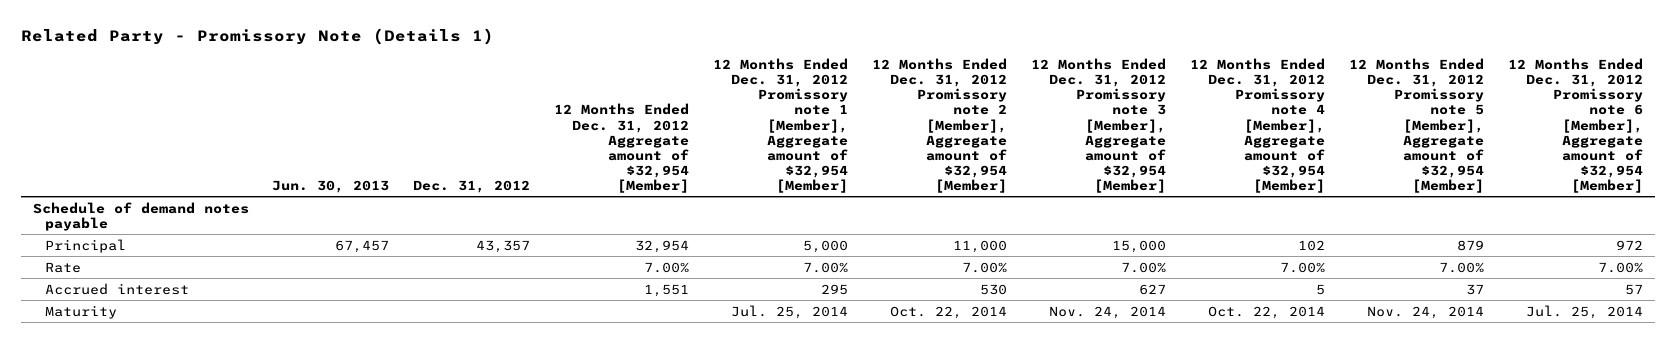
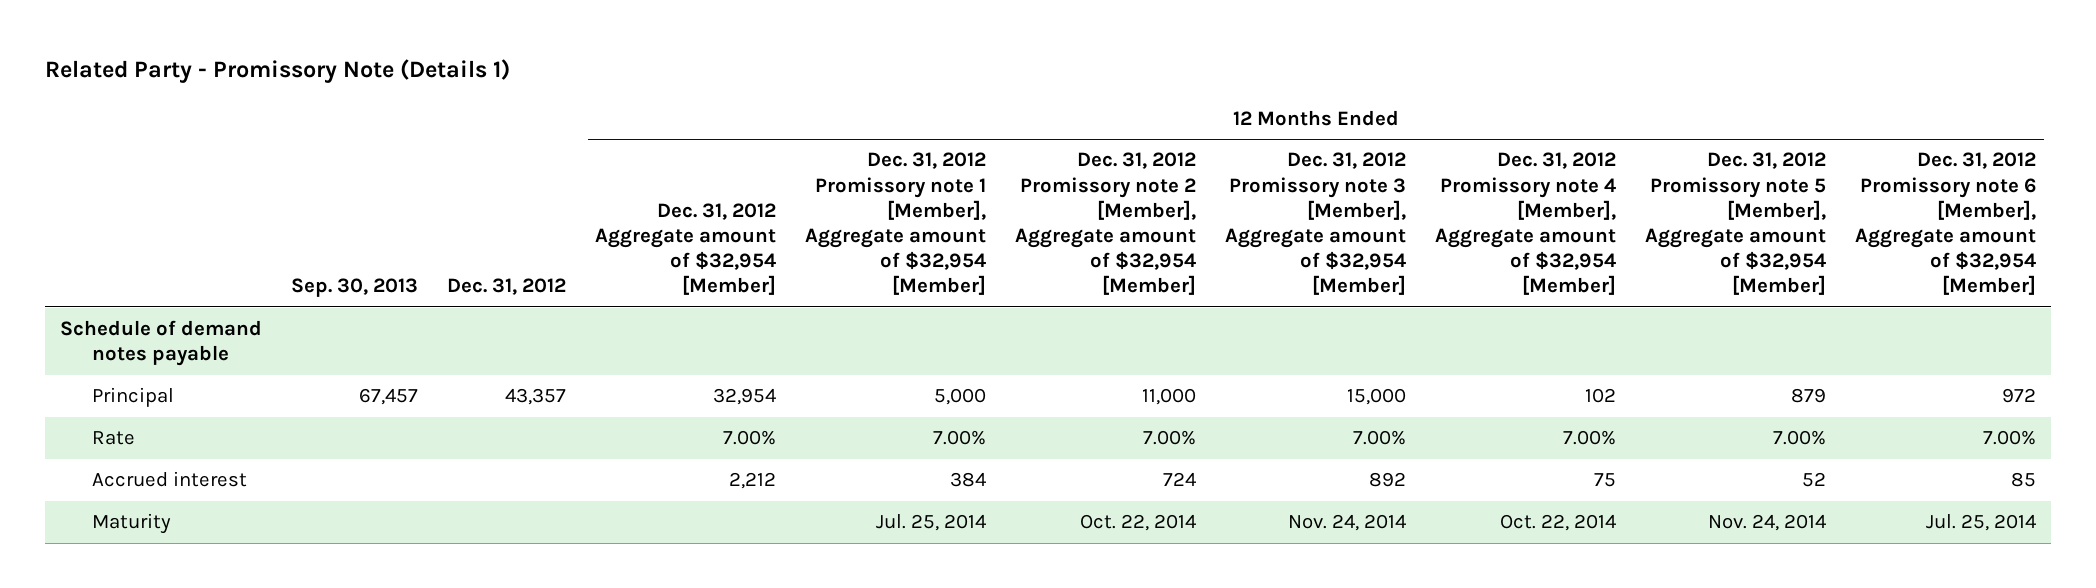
- | Jun. 30, 2013 | Dec. 31, 2012 | 12 Months Ended Dec. 31, 2012 Aggregate amount of $32,954 [Member] | 12 Months Ended Dec. 31, 2012 Promissory note 1 [Member], Aggregate amount of $32,954 [Member] | 12 Months Ended Dec. 31, 2012 Promissory note 2 [Member], Aggregate amount of $32,954 [Member] | 12 Months Ended Dec. 31, 2012 Promissory note 3 [Member], Aggregate amount of $32,954 [Member] | 12 Months Ended Dec. 31, 2012 Promissory note 4 [Member], Aggregate amount of $32,954 [Member] | 12 Months Ended Dec. 31, 2012 Promissory note 5 [Member], Aggregate amount of $32,954 [Member] | 12 Months Ended Dec. 31, 2012 Promissory note 6 [Member], Aggregate amount of $32,954 [Member]
+ | Sep. 30, 2013 | Dec. 31, 2012 | 12 Months Ended Dec. 31, 2012 Aggregate amount of $32,954 [Member] | 12 Months Ended Dec. 31, 2012 Promissory note 1 [Member], Aggregate amount of $32,954 [Member] | 12 Months Ended Dec. 31, 2012 Promissory note 2 [Member], Aggregate amount of $32,954 [Member] | 12 Months Ended Dec. 31, 2012 Promissory note 3 [Member], Aggregate amount of $32,954 [Member] | 12 Months Ended Dec. 31, 2012 Promissory note 4 [Member], Aggregate amount of $32,954 [Member] | 12 Months Ended Dec. 31, 2012 Promissory note 5 [Member], Aggregate amount of $32,954 [Member] | 12 Months Ended Dec. 31, 2012 Promissory note 6 [Member], Aggregate amount of $32,954 [Member]
- Accrued interest | | | 1,551 | 295 | 530 | 627 | 5 | 37 | 57
+ Accrued interest | | | 2,212 | 384 | 724 | 892 | 75 | 52 | 85

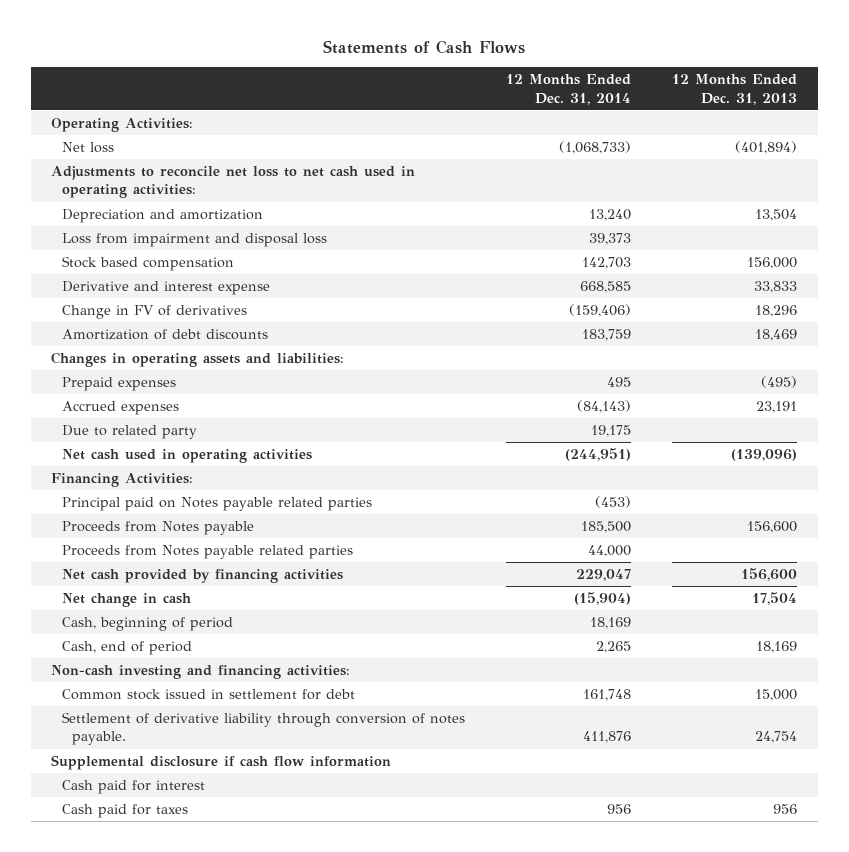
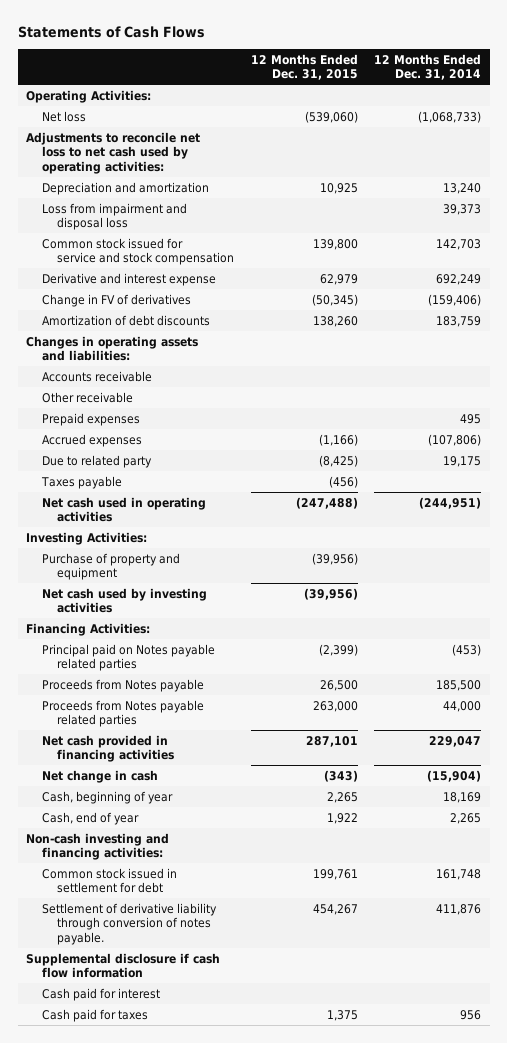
- | 12 Months Ended Dec. 31, 2014 | 12 Months Ended Dec. 31, 2013
+ | 12 Months Ended Dec. 31, 2015 | 12 Months Ended Dec. 31, 2014
- Adjustments to reconcile net loss to net cash used in operating activities:
+ Adjustments to reconcile net loss to net cash used by operating activities:
- Stock based compensation | 142,703 | 156,000
- Derivative and interest expense | 668,585 | 33,833
+ Common stock issued for service and stock compensation | 139,800 | 142,703
+ Derivative and interest expense | 62,979 | 692,249
+ Accounts receivable
+ Other receivable
- Accrued expenses | (84,143) | 23,191
+ Accrued expenses | (1,166) | (107,806)
+ Taxes payable | (456) |
+ Investing Activities:
+ Purchase of property and equipment | (39,956) |
+ Net cash used by investing activities | (39,956) |
- Net cash provided by financing activities | 229,047 | 156,600
+ Net cash provided in financing activities | 287,101 | 229,047
- Cash, beginning of period | 18,169 |
- Cash, end of period | 2,265 | 18,169
+ Cash, beginning of year | 2,265 | 18,169
+ Cash, end of year | 1,922 | 2,265

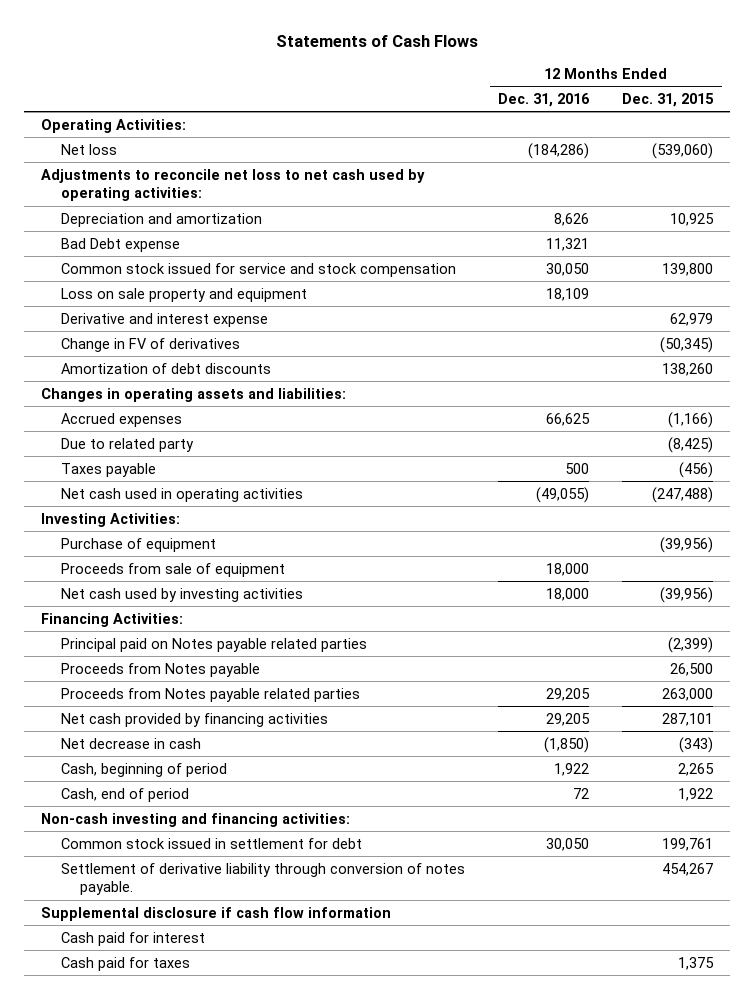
- | 12 Months Ended Dec. 31, 2015 | 12 Months Ended Dec. 31, 2014
+ | 12 Months Ended Dec. 31, 2016 | 12 Months Ended Dec. 31, 2015
- Loss from impairment and disposal loss | | 39,373
+ Bad Debt expense | 11,321 |
+ Loss on sale property and equipment | 18,109 |
- Accounts receivable
- Other receivable
- Prepaid expenses | | 495
- Purchase of property and equipment | (39,956) |
+ Purchase of equipment | | (39,956)
+ Proceeds from sale of equipment | 18,000 |
- Net cash provided in financing activities | 287,101 | 229,047
- Net change in cash | (343) | (15,904)
- Cash, beginning of year | 2,265 | 18,169
- Cash, end of year | 1,922 | 2,265
+ Net cash provided by financing activities | 29,205 | 287,101
+ Net decrease in cash | (1,850) | (343)
+ Cash, beginning of period | 1,922 | 2,265
+ Cash, end of period | 72 | 1,922

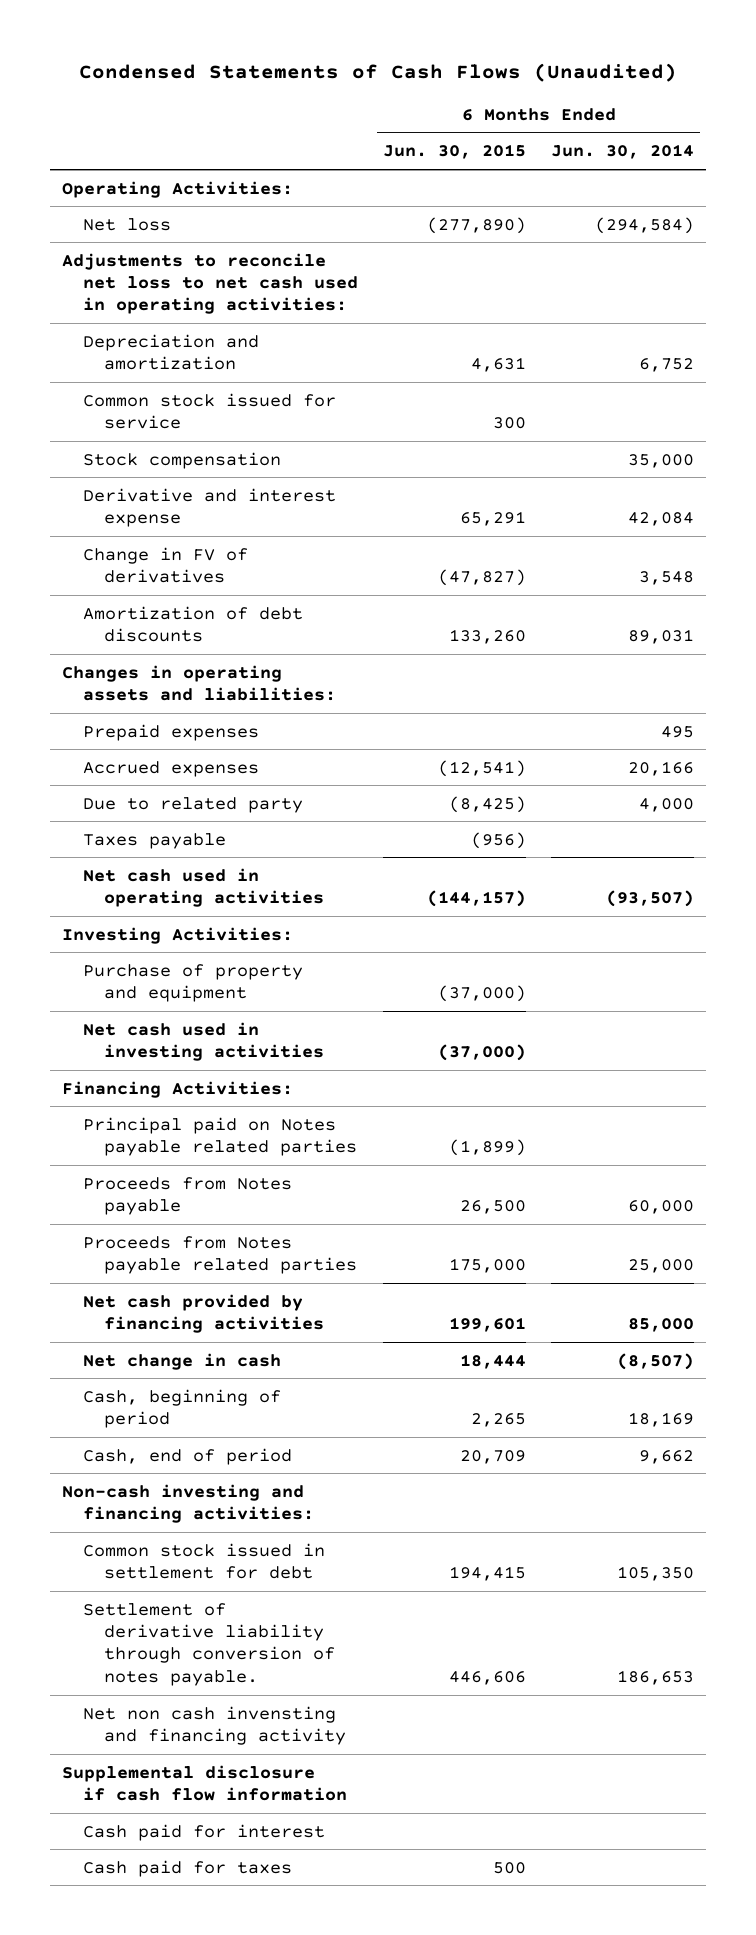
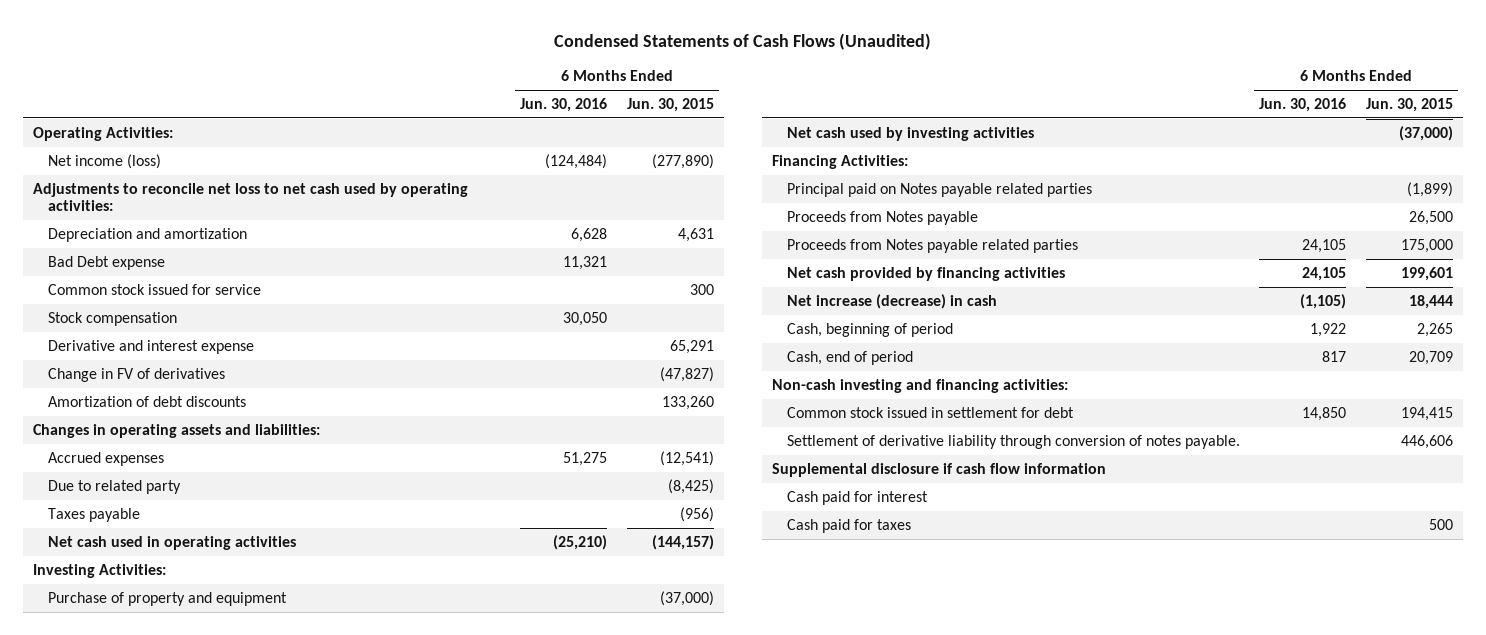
- | 6 Months Ended Jun. 30, 2015 | 6 Months Ended Jun. 30, 2014
+ | 6 Months Ended Jun. 30, 2016 | 6 Months Ended Jun. 30, 2015
- Net loss | (277,890) | (294,584)
- Adjustments to reconcile net loss to net cash used in operating activities:
+ Net income (loss) | (124,484) | (277,890)
+ Adjustments to reconcile net loss to net cash used by operating activities:
+ Bad Debt expense | 11,321 |
- Prepaid expenses | | 495
- Net cash used in investing activities | (37,000) |
+ Net cash used by investing activities | | (37,000)
- Net change in cash | 18,444 | (8,507)
+ Net increase (decrease) in cash | (1,105) | 18,444
- Net non cash invensting and financing activity

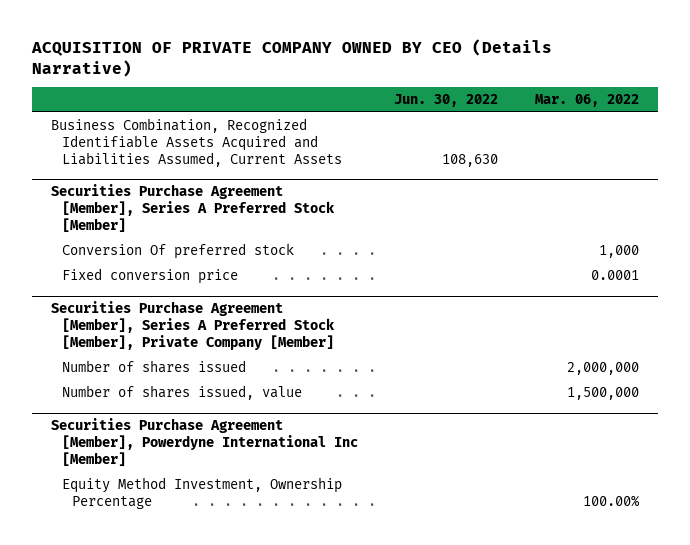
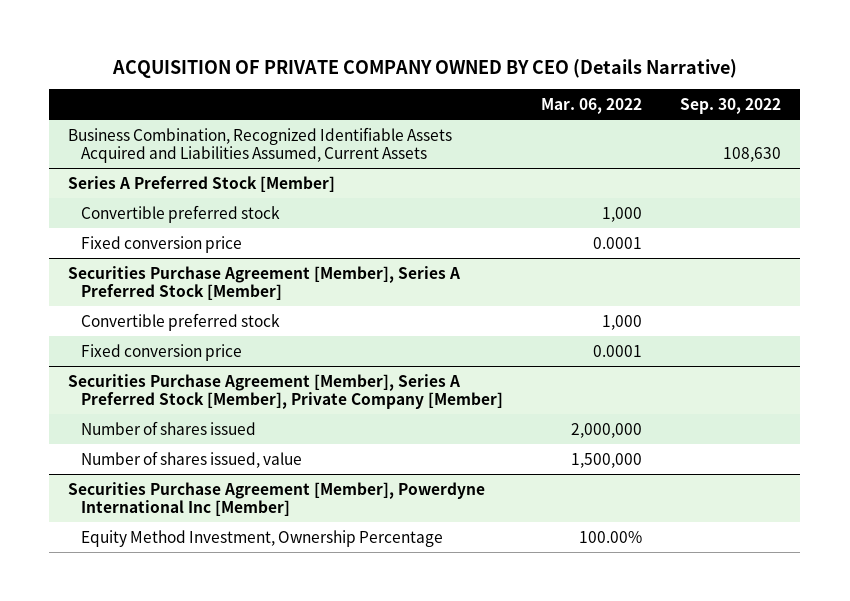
- | Jun. 30, 2022 | Mar. 06, 2022
+ | Mar. 06, 2022 | Sep. 30, 2022
+ Series A Preferred Stock [Member]
+ Convertible preferred stock | 1,000 |
+ Fixed conversion price | 0.0001 |
@ Securities Purchase Agreement [Member], Series A Preferred Stock [Member]
- Conversion Of preferred stock | | 1,000
+ Convertible preferred stock | 1,000 |

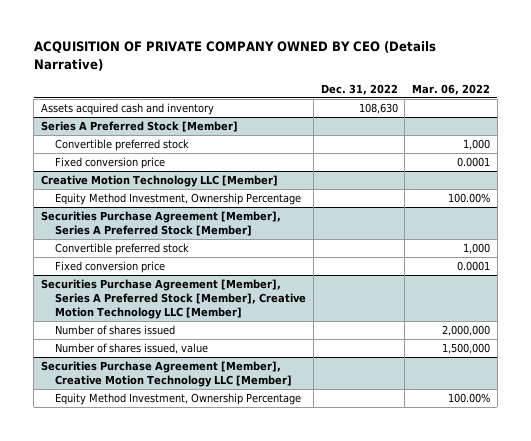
- | Mar. 06, 2022 | Sep. 30, 2022
+ | Dec. 31, 2022 | Mar. 06, 2022
- Business Combination, Recognized Identifiable Assets Acquired and Liabilities Assumed, Current Assets | | 108,630
+ Assets acquired cash and inventory | 108,630 |
+ Creative Motion Technology LLC [Member]
+ Equity Method Investment, Ownership Percentage | | 100.00%
- Securities Purchase Agreement [Member], Series A Preferred Stock [Member], Private Company [Member]
+ Securities Purchase Agreement [Member], Series A Preferred Stock [Member], Creative Motion Technology LLC [Member]
- Securities Purchase Agreement [Member], Powerdyne International Inc [Member]
+ Securities Purchase Agreement [Member], Creative Motion Technology LLC [Member]

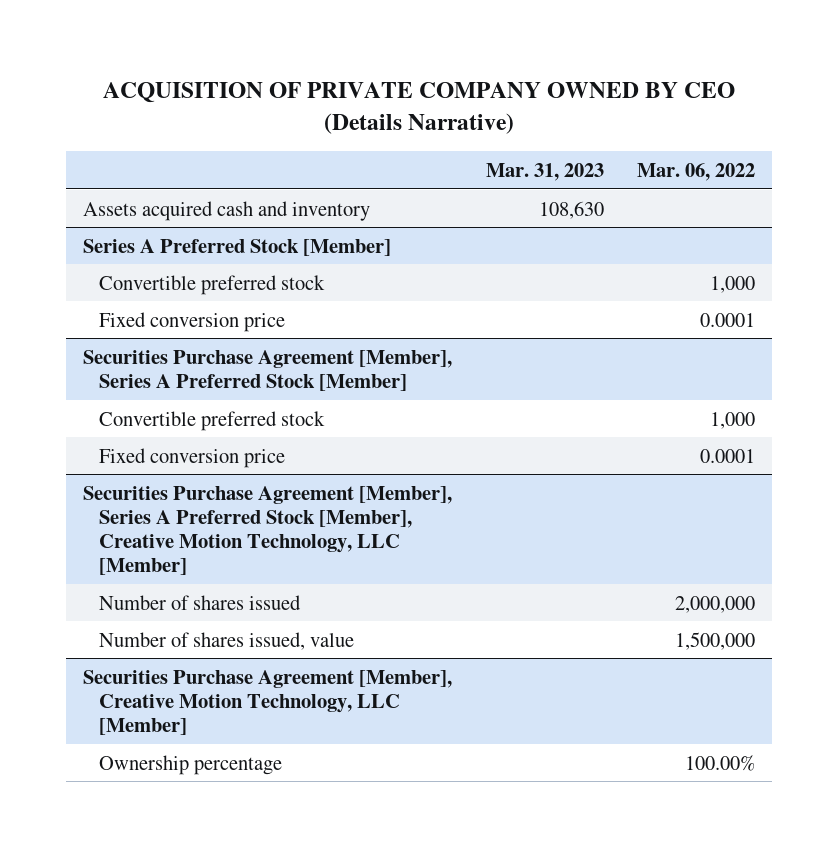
- | Dec. 31, 2022 | Mar. 06, 2022
+ | Mar. 31, 2023 | Mar. 06, 2022
- Creative Motion Technology LLC [Member]
- Equity Method Investment, Ownership Percentage | | 100.00%
- Securities Purchase Agreement [Member], Series A Preferred Stock [Member], Creative Motion Technology LLC [Member]
+ Securities Purchase Agreement [Member], Series A Preferred Stock [Member], Creative Motion Technology, LLC [Member]
- Securities Purchase Agreement [Member], Creative Motion Technology LLC [Member]
- Equity Method Investment, Ownership Percentage | | 100.00%
+ Securities Purchase Agreement [Member], Creative Motion Technology, LLC [Member]
+ Ownership percentage | | 100.00%

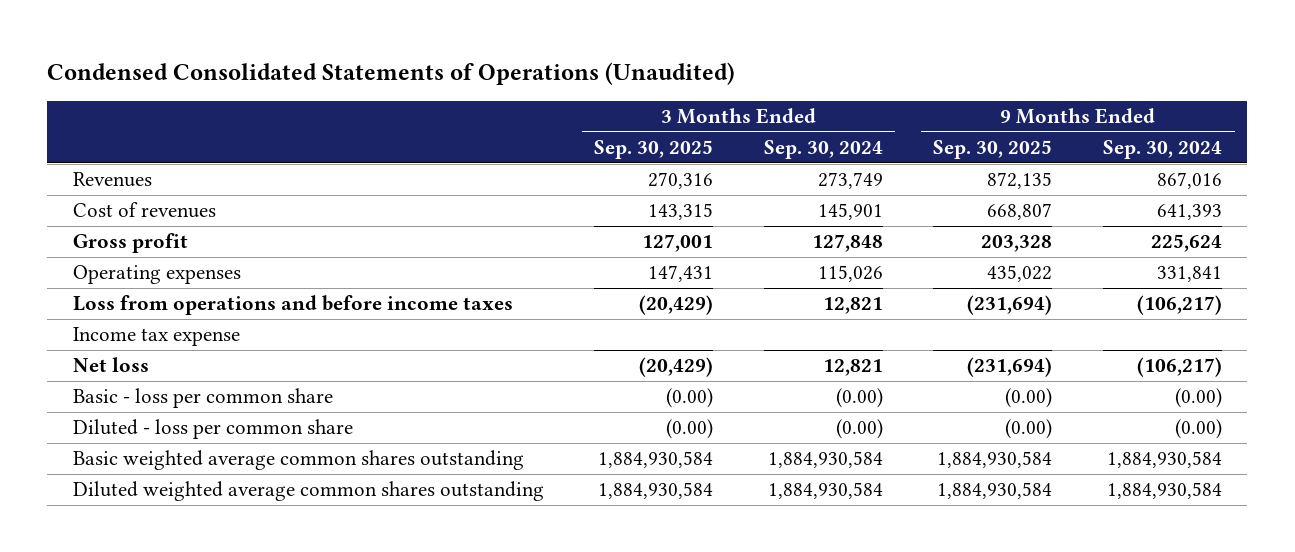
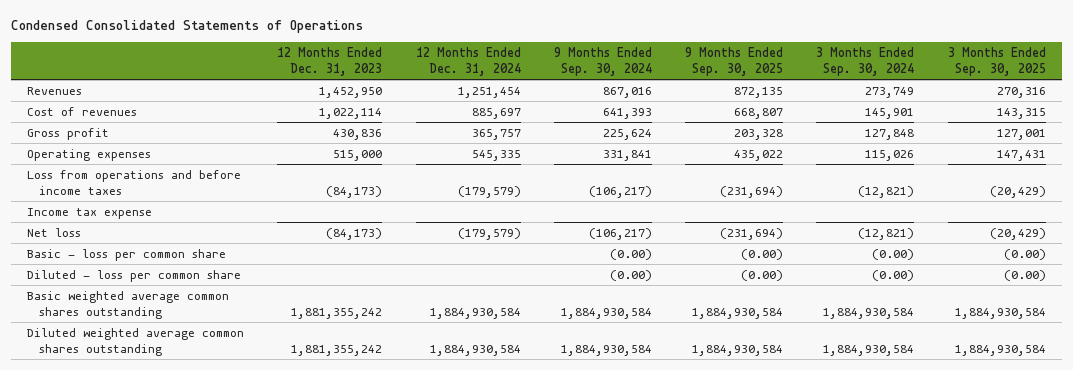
- Condensed Consolidated Statements of Operations (Unaudited)
+ Condensed Consolidated Statements of Operations
- | 3 Months Ended Sep. 30, 2025 | 3 Months Ended Sep. 30, 2024 | 9 Months Ended Sep. 30, 2025 | 9 Months Ended Sep. 30, 2024
+ | 12 Months Ended Dec. 31, 2023 | 12 Months Ended Dec. 31, 2024 | 9 Months Ended Sep. 30, 2024 | 9 Months Ended Sep. 30, 2025 | 3 Months Ended Sep. 30, 2024 | 3 Months Ended Sep. 30, 2025
- Loss from operations and before income taxes | (20,429) | 12,821 | (231,694) | (106,217)
+ Loss from operations and before income taxes | (84,173) | (179,579) | (106,217) | (231,694) | (12,821) | (20,429)
- Net loss | (20,429) | 12,821 | (231,694) | (106,217)
+ Net loss | (84,173) | (179,579) | (106,217) | (231,694) | (12,821) | (20,429)

